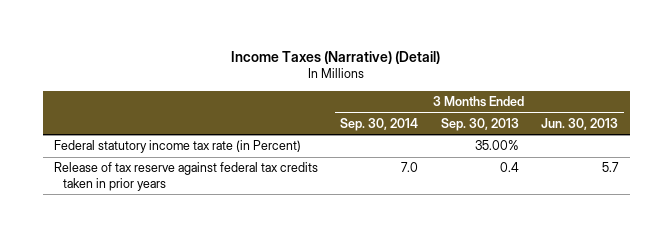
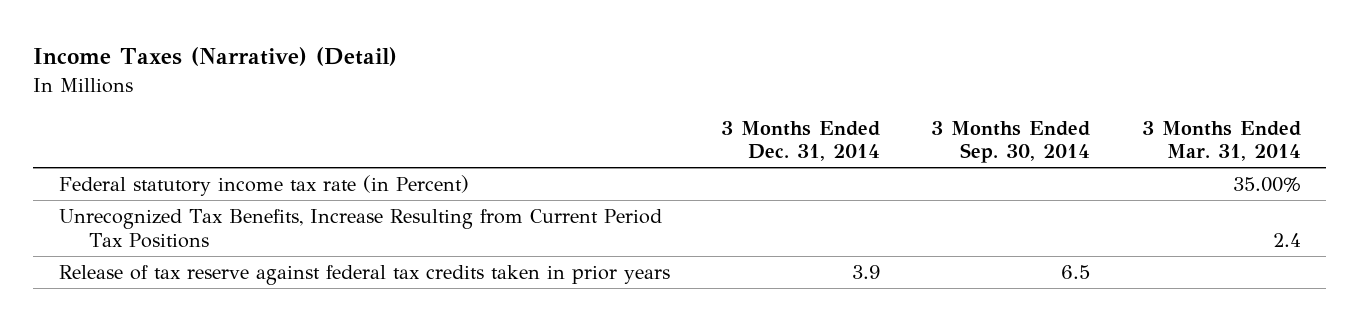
- | 3 Months Ended Sep. 30, 2014 | 3 Months Ended Sep. 30, 2013 | 3 Months Ended Jun. 30, 2013
+ | 3 Months Ended Dec. 31, 2014 | 3 Months Ended Sep. 30, 2014 | 3 Months Ended Mar. 31, 2014
- Release of tax reserve against federal tax credits taken in prior years | 7.0 | 0.4 | 5.7
+ Unrecognized Tax Benefits, Increase Resulting from Current Period Tax Positions | | | 2.4
+ Release of tax reserve against federal tax credits taken in prior years | 3.9 | 6.5 |

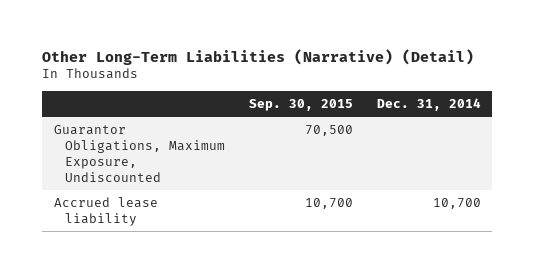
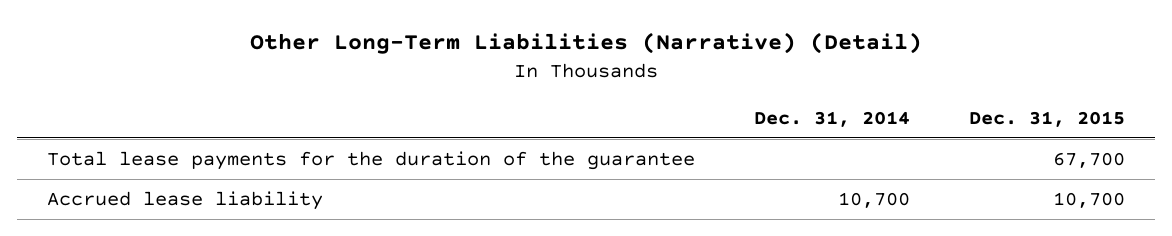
- | Sep. 30, 2015 | Dec. 31, 2014
+ | Dec. 31, 2014 | Dec. 31, 2015
- Guarantor Obligations, Maximum Exposure, Undiscounted | 70,500 |
+ Total lease payments for the duration of the guarantee | | 67,700

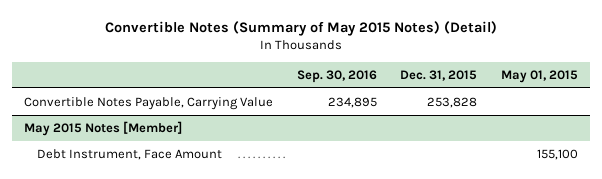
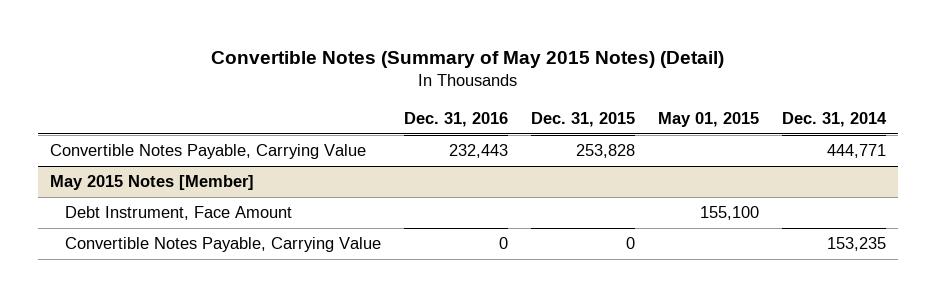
- | Sep. 30, 2016 | Dec. 31, 2015 | May 01, 2015
+ | Dec. 31, 2016 | Dec. 31, 2015 | May 01, 2015 | Dec. 31, 2014
@ May 2015 Notes [Member]
+ Convertible Notes Payable, Carrying Value | 0 | 0 | | 153,235

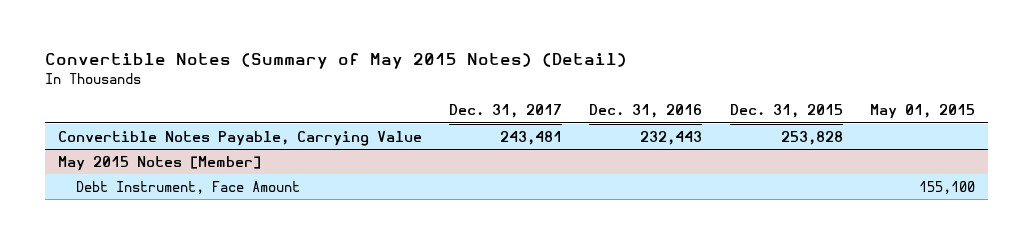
- | Dec. 31, 2016 | Dec. 31, 2015 | May 01, 2015 | Dec. 31, 2014
+ | Dec. 31, 2017 | Dec. 31, 2016 | Dec. 31, 2015 | May 01, 2015
@ May 2015 Notes [Member]
- Convertible Notes Payable, Carrying Value | 0 | 0 | | 153,235

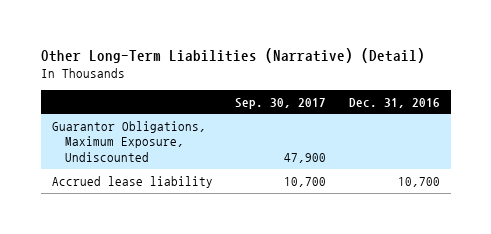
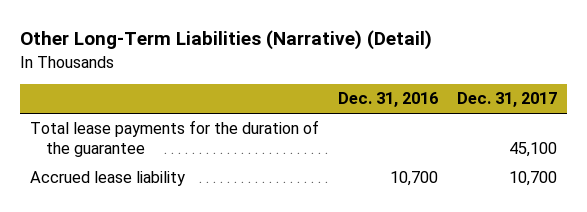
- | Sep. 30, 2017 | Dec. 31, 2016
+ | Dec. 31, 2016 | Dec. 31, 2017
- Guarantor Obligations, Maximum Exposure, Undiscounted | 47,900 |
+ Total lease payments for the duration of the guarantee | | 45,100

